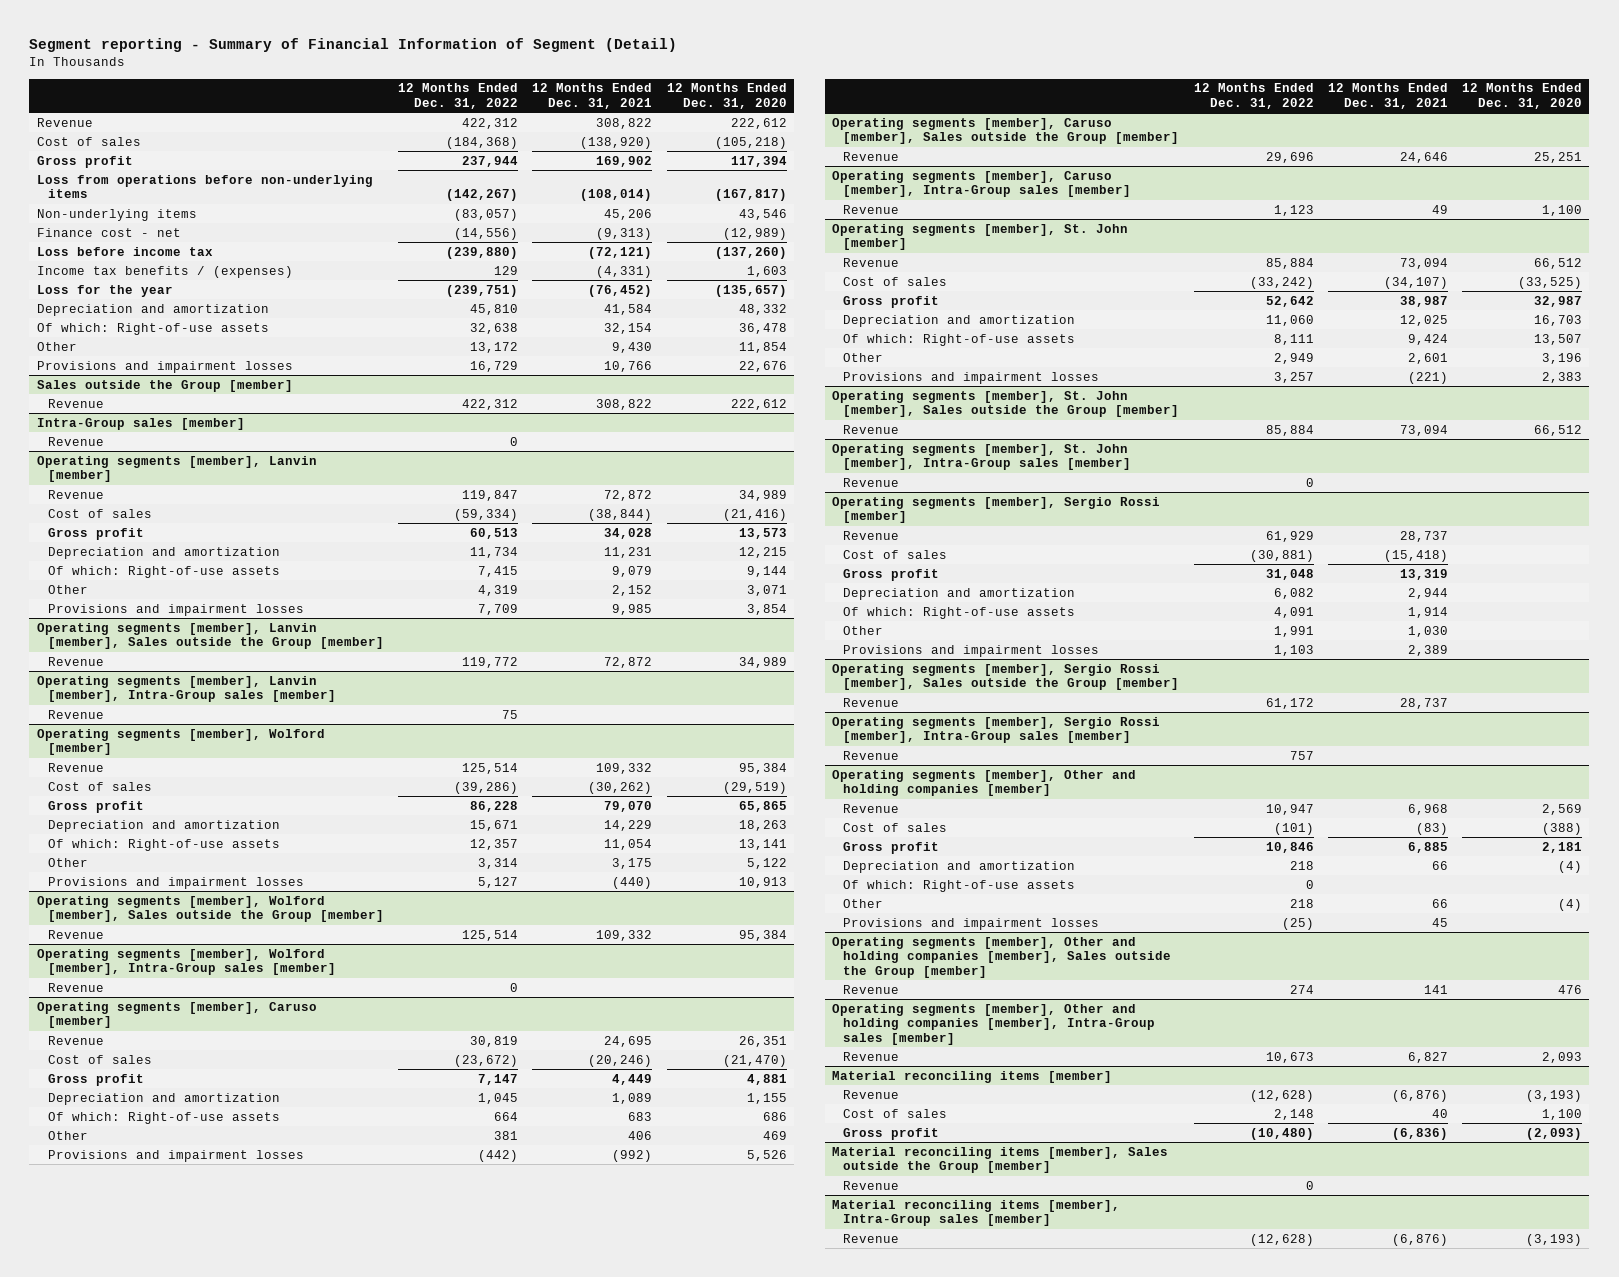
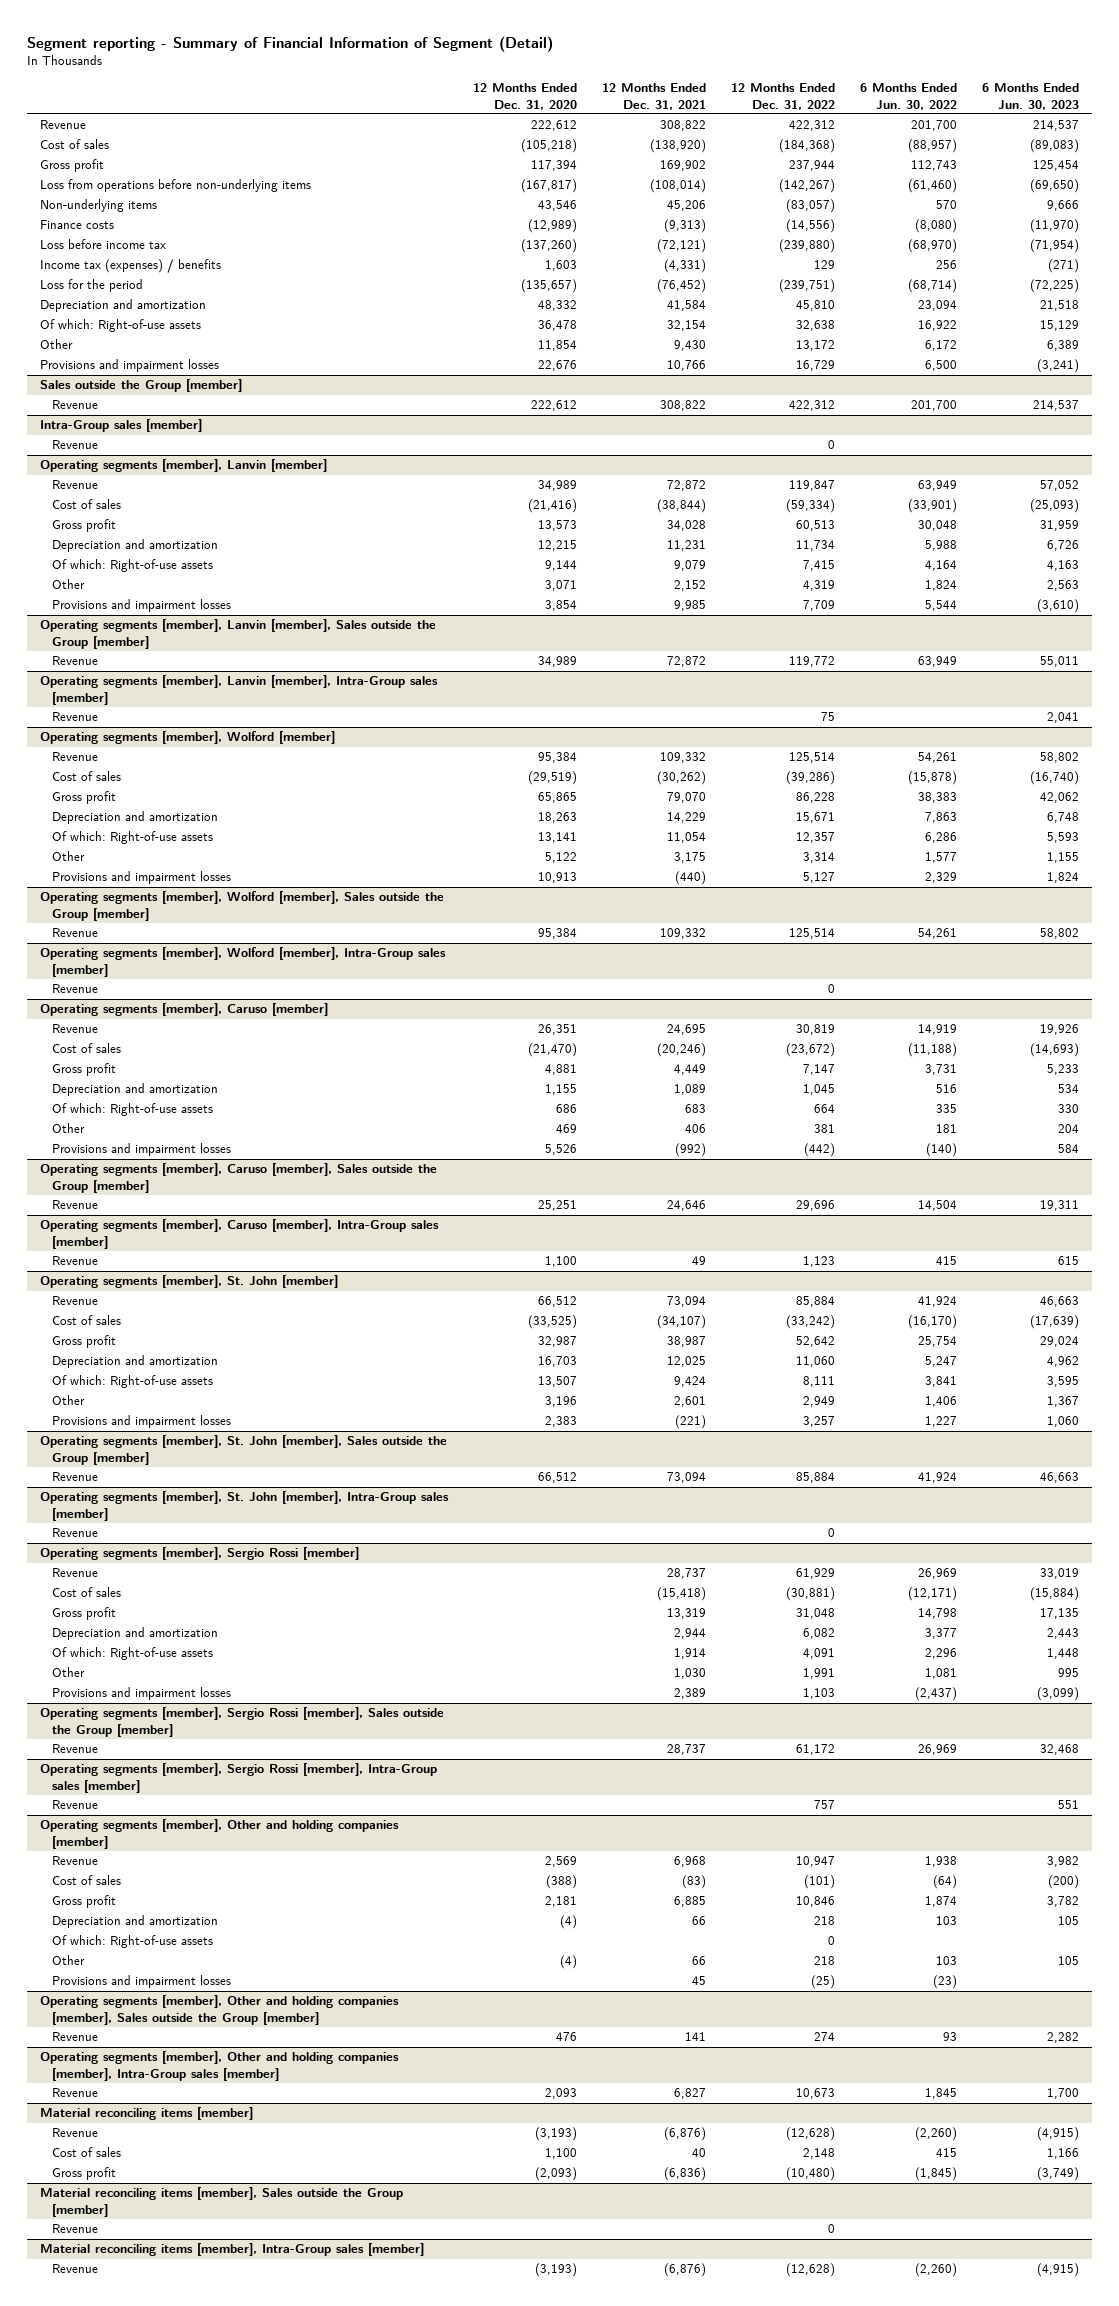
- | 12 Months Ended Dec. 31, 2022 | 12 Months Ended Dec. 31, 2021 | 12 Months Ended Dec. 31, 2020
+ | 12 Months Ended Dec. 31, 2020 | 12 Months Ended Dec. 31, 2021 | 12 Months Ended Dec. 31, 2022 | 6 Months Ended Jun. 30, 2022 | 6 Months Ended Jun. 30, 2023
- Finance cost - net | (14,556) | (9,313) | (12,989)
+ Finance costs | (12,989) | (9,313) | (14,556) | (8,080) | (11,970)
- Income tax benefits / (expenses) | 129 | (4,331) | 1,603
- Loss for the year | (239,751) | (76,452) | (135,657)
+ Income tax (expenses) / benefits | 1,603 | (4,331) | 129 | 256 | (271)
+ Loss for the period | (135,657) | (76,452) | (239,751) | (68,714) | (72,225)

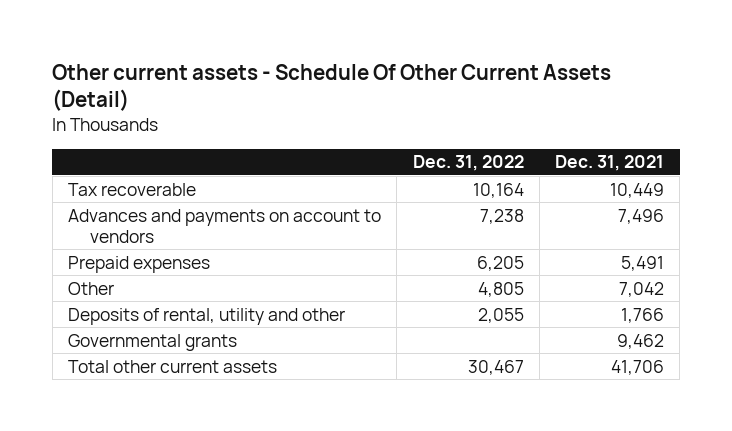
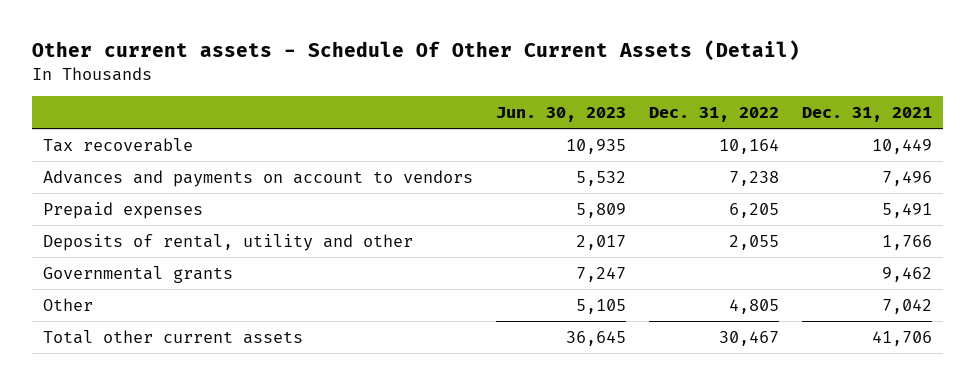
- | Dec. 31, 2022 | Dec. 31, 2021
+ | Jun. 30, 2023 | Dec. 31, 2022 | Dec. 31, 2021
moved down: Other | 5,105 | 4,805 | 7,042

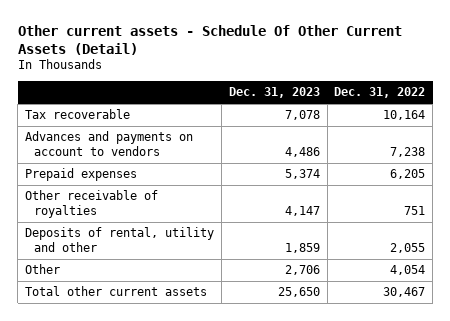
- | Jun. 30, 2023 | Dec. 31, 2022 | Dec. 31, 2021
+ | Dec. 31, 2023 | Dec. 31, 2022
+ Other receivable of royalties | 4,147 | 751
- Governmental grants | 7,247 | | 9,462
- Other | 5,105 | 4,805 | 7,042
+ Other | 2,706 | 4,054

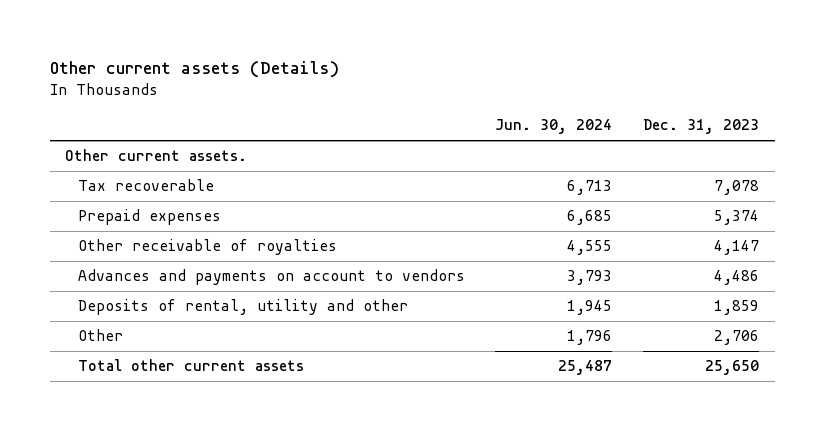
- Other current assets - Schedule Of Other Current Assets (Detail)
+ Other current assets (Details)
- | Dec. 31, 2023 | Dec. 31, 2022
+ | Jun. 30, 2024 | Dec. 31, 2023
+ Other current assets.
moved down: Advances and payments on account to vendors | 3,793 | 4,486

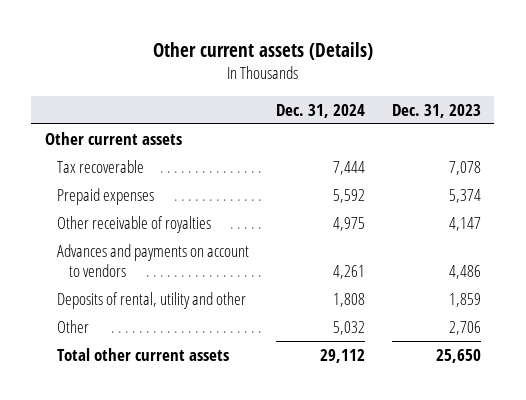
- | Jun. 30, 2024 | Dec. 31, 2023
+ | Dec. 31, 2024 | Dec. 31, 2023
- Other current assets.
+ Other current assets

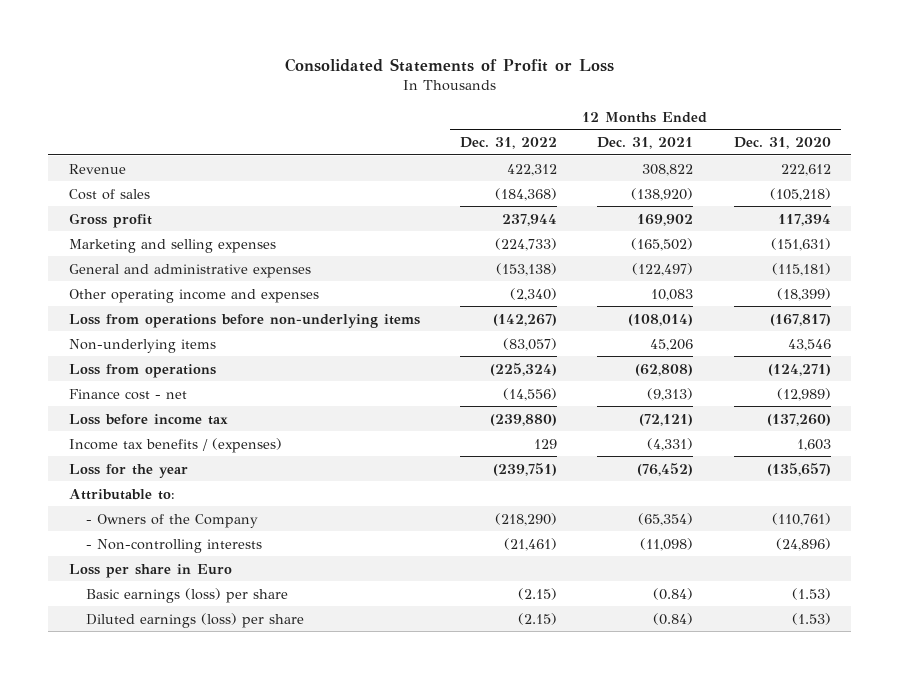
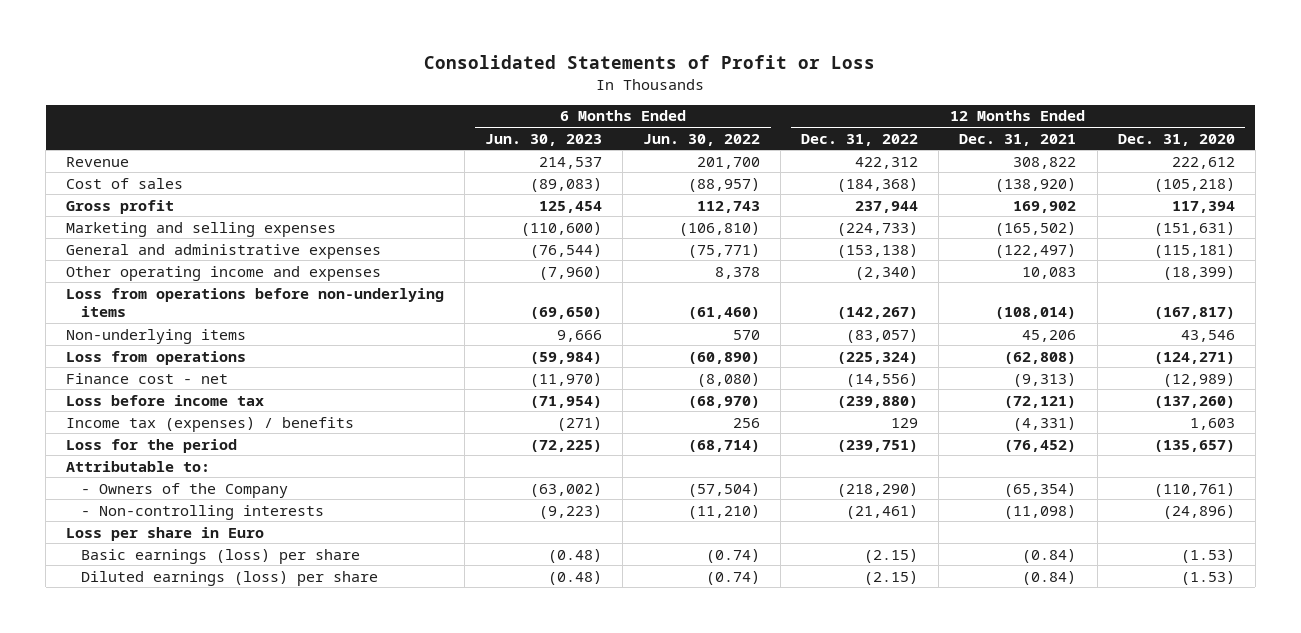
- | 12 Months Ended Dec. 31, 2022 | 12 Months Ended Dec. 31, 2021 | 12 Months Ended Dec. 31, 2020
+ | 6 Months Ended Jun. 30, 2023 | 6 Months Ended Jun. 30, 2022 | 12 Months Ended Dec. 31, 2022 | 12 Months Ended Dec. 31, 2021 | 12 Months Ended Dec. 31, 2020
- Income tax benefits / (expenses) | 129 | (4,331) | 1,603
- Loss for the year | (239,751) | (76,452) | (135,657)
+ Income tax (expenses) / benefits | (271) | 256 | 129 | (4,331) | 1,603
+ Loss for the period | (72,225) | (68,714) | (239,751) | (76,452) | (135,657)

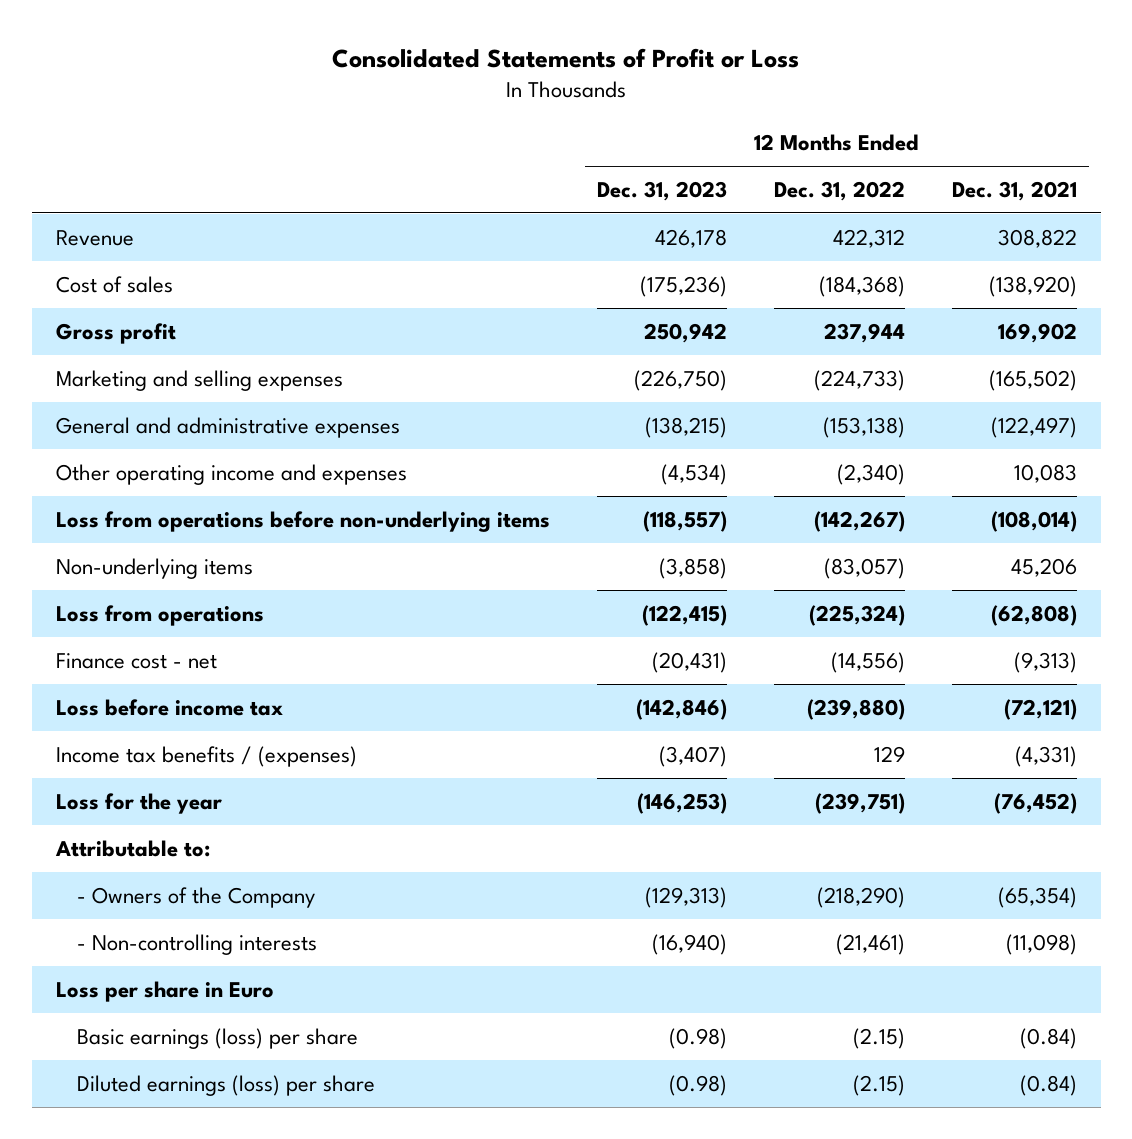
- | 6 Months Ended Jun. 30, 2023 | 6 Months Ended Jun. 30, 2022 | 12 Months Ended Dec. 31, 2022 | 12 Months Ended Dec. 31, 2021 | 12 Months Ended Dec. 31, 2020
+ | 12 Months Ended Dec. 31, 2023 | 12 Months Ended Dec. 31, 2022 | 12 Months Ended Dec. 31, 2021
- Income tax (expenses) / benefits | (271) | 256 | 129 | (4,331) | 1,603
- Loss for the period | (72,225) | (68,714) | (239,751) | (76,452) | (135,657)
+ Income tax benefits / (expenses) | (3,407) | 129 | (4,331)
+ Loss for the year | (146,253) | (239,751) | (76,452)

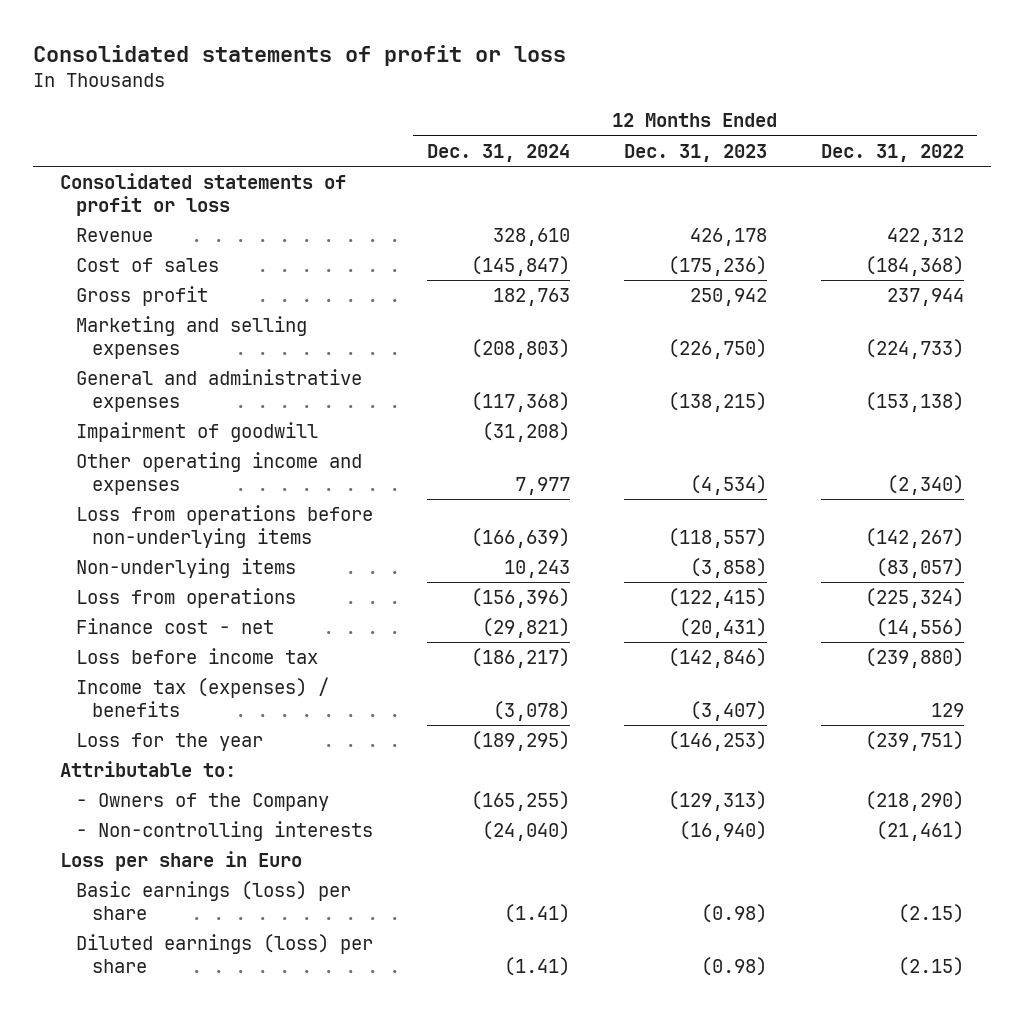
- Consolidated Statements of Profit or Loss
+ Consolidated statements of profit or loss
- | 12 Months Ended Dec. 31, 2023 | 12 Months Ended Dec. 31, 2022 | 12 Months Ended Dec. 31, 2021
+ | 12 Months Ended Dec. 31, 2024 | 12 Months Ended Dec. 31, 2023 | 12 Months Ended Dec. 31, 2022
+ Consolidated statements of profit or loss
+ Impairment of goodwill | (31,208) | |
- Income tax benefits / (expenses) | (3,407) | 129 | (4,331)
+ Income tax (expenses) / benefits | (3,078) | (3,407) | 129

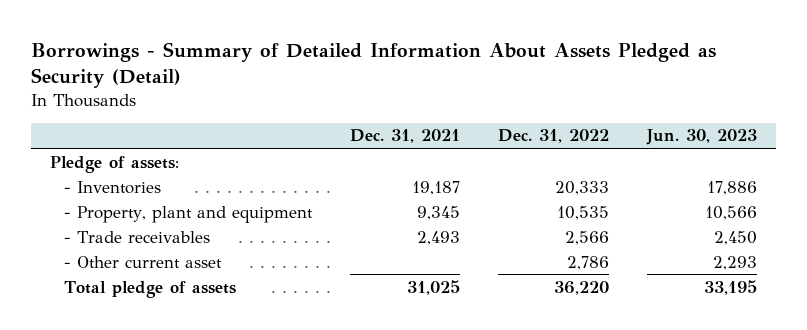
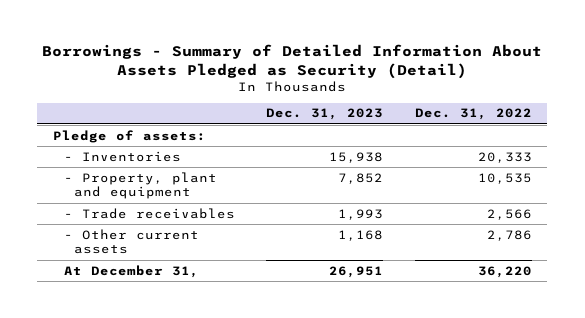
- | Dec. 31, 2021 | Dec. 31, 2022 | Jun. 30, 2023
+ | Dec. 31, 2023 | Dec. 31, 2022
- - Other current asset | | 2,786 | 2,293
- Total pledge of assets | 31,025 | 36,220 | 33,195
+ - Other current assets | 1,168 | 2,786
+ At December 31, | 26,951 | 36,220

